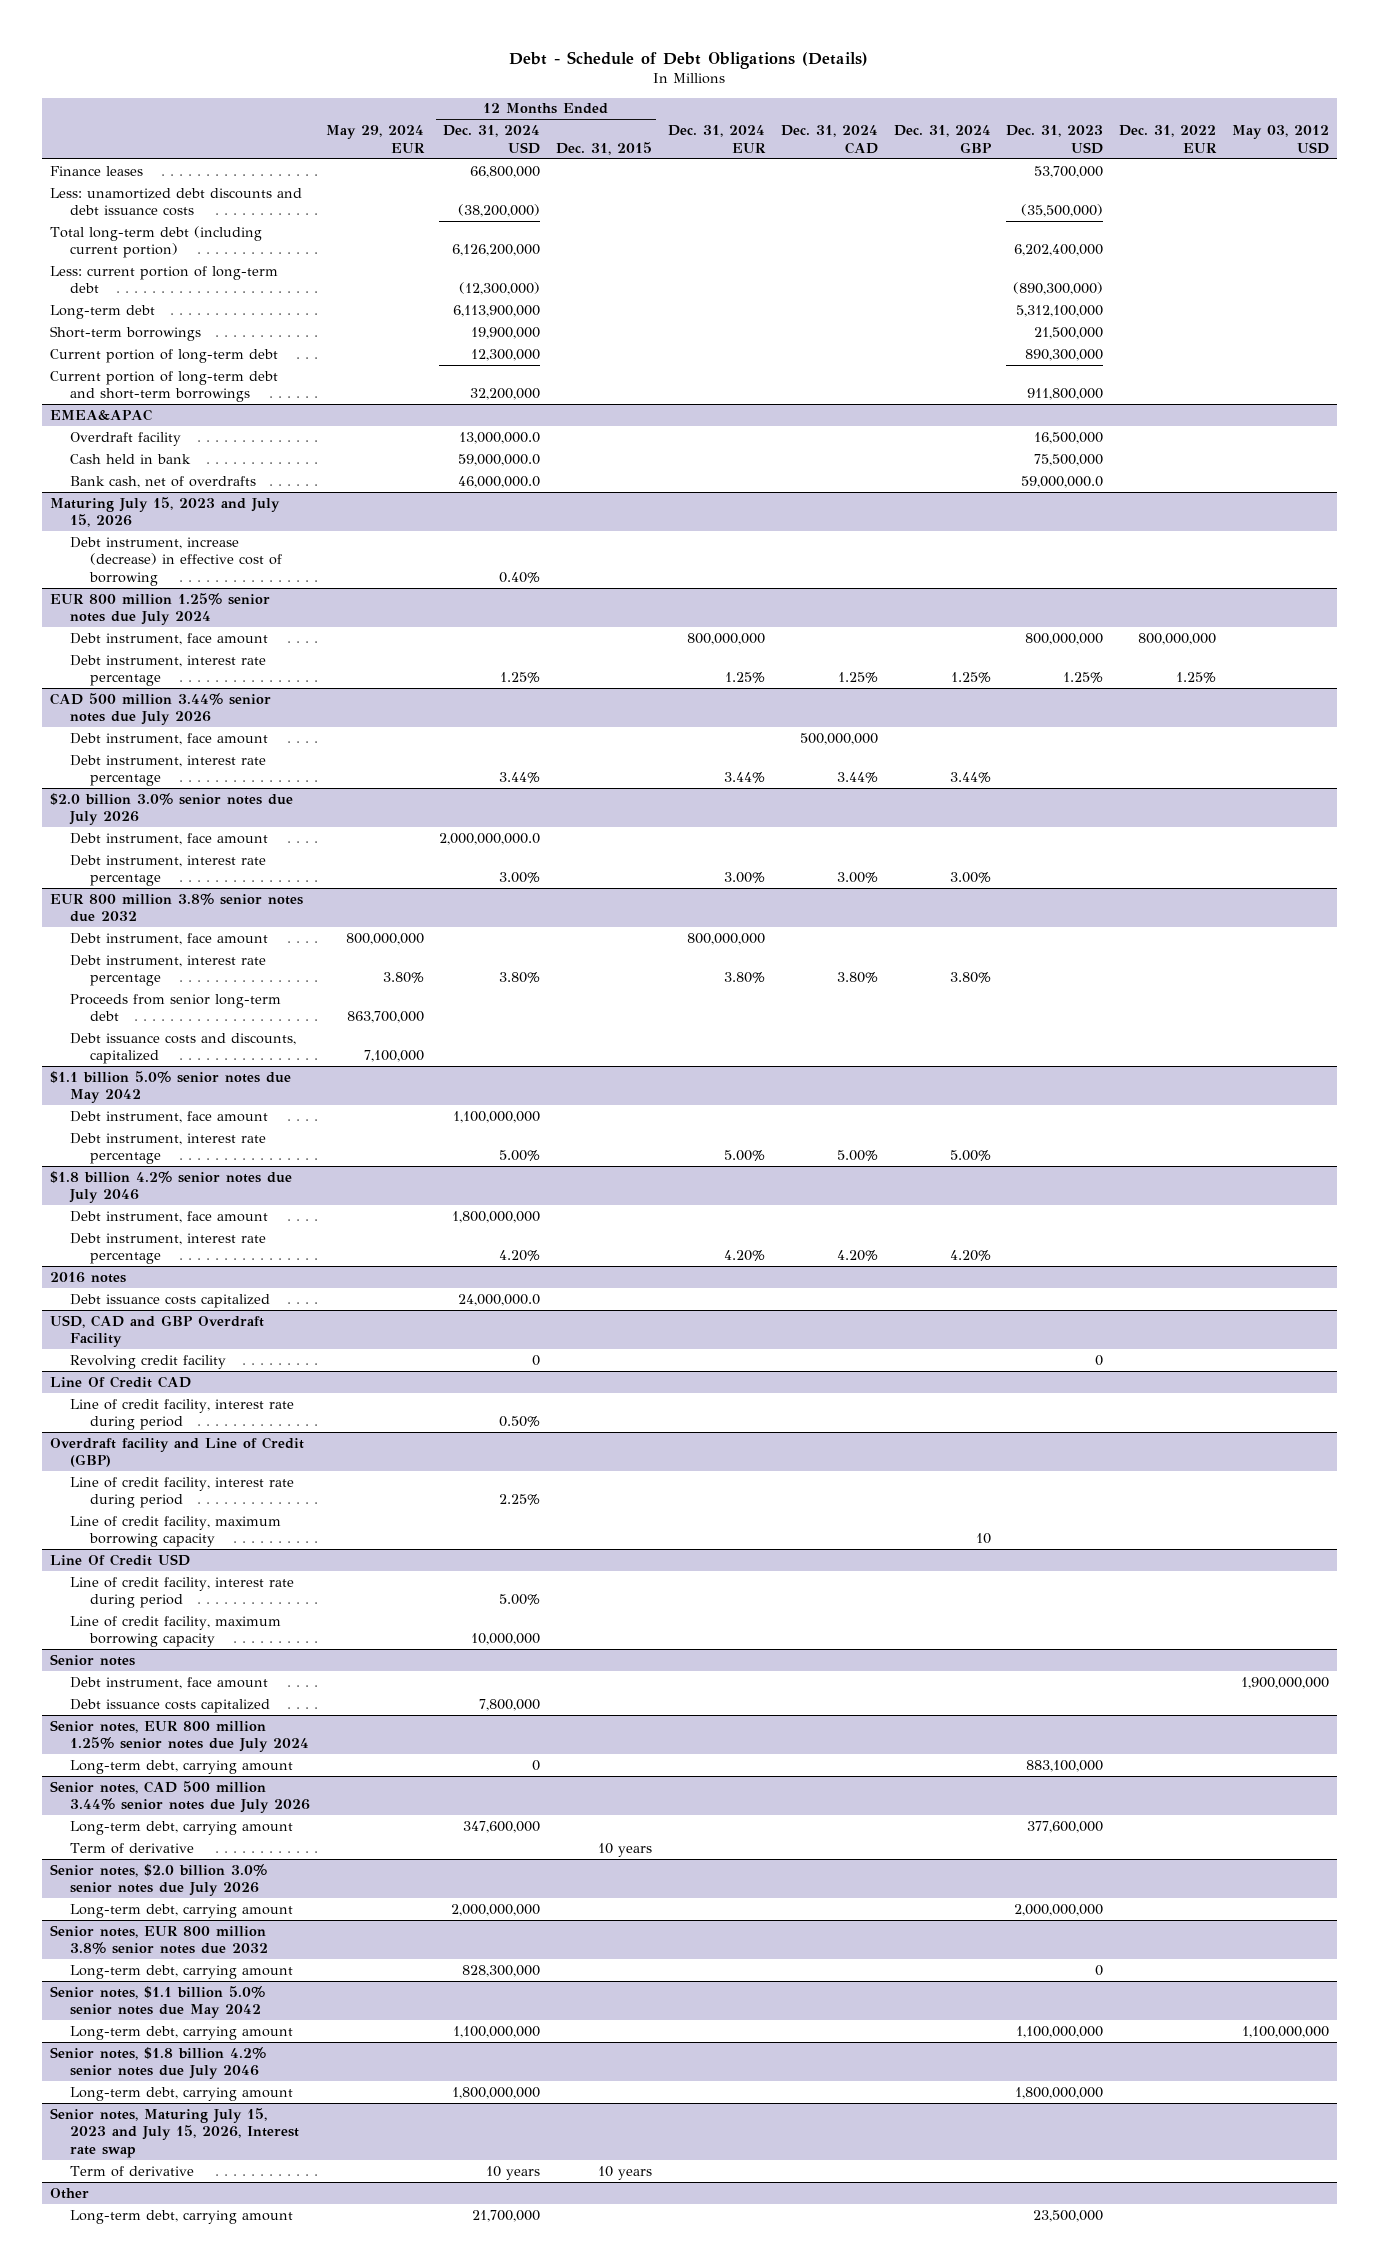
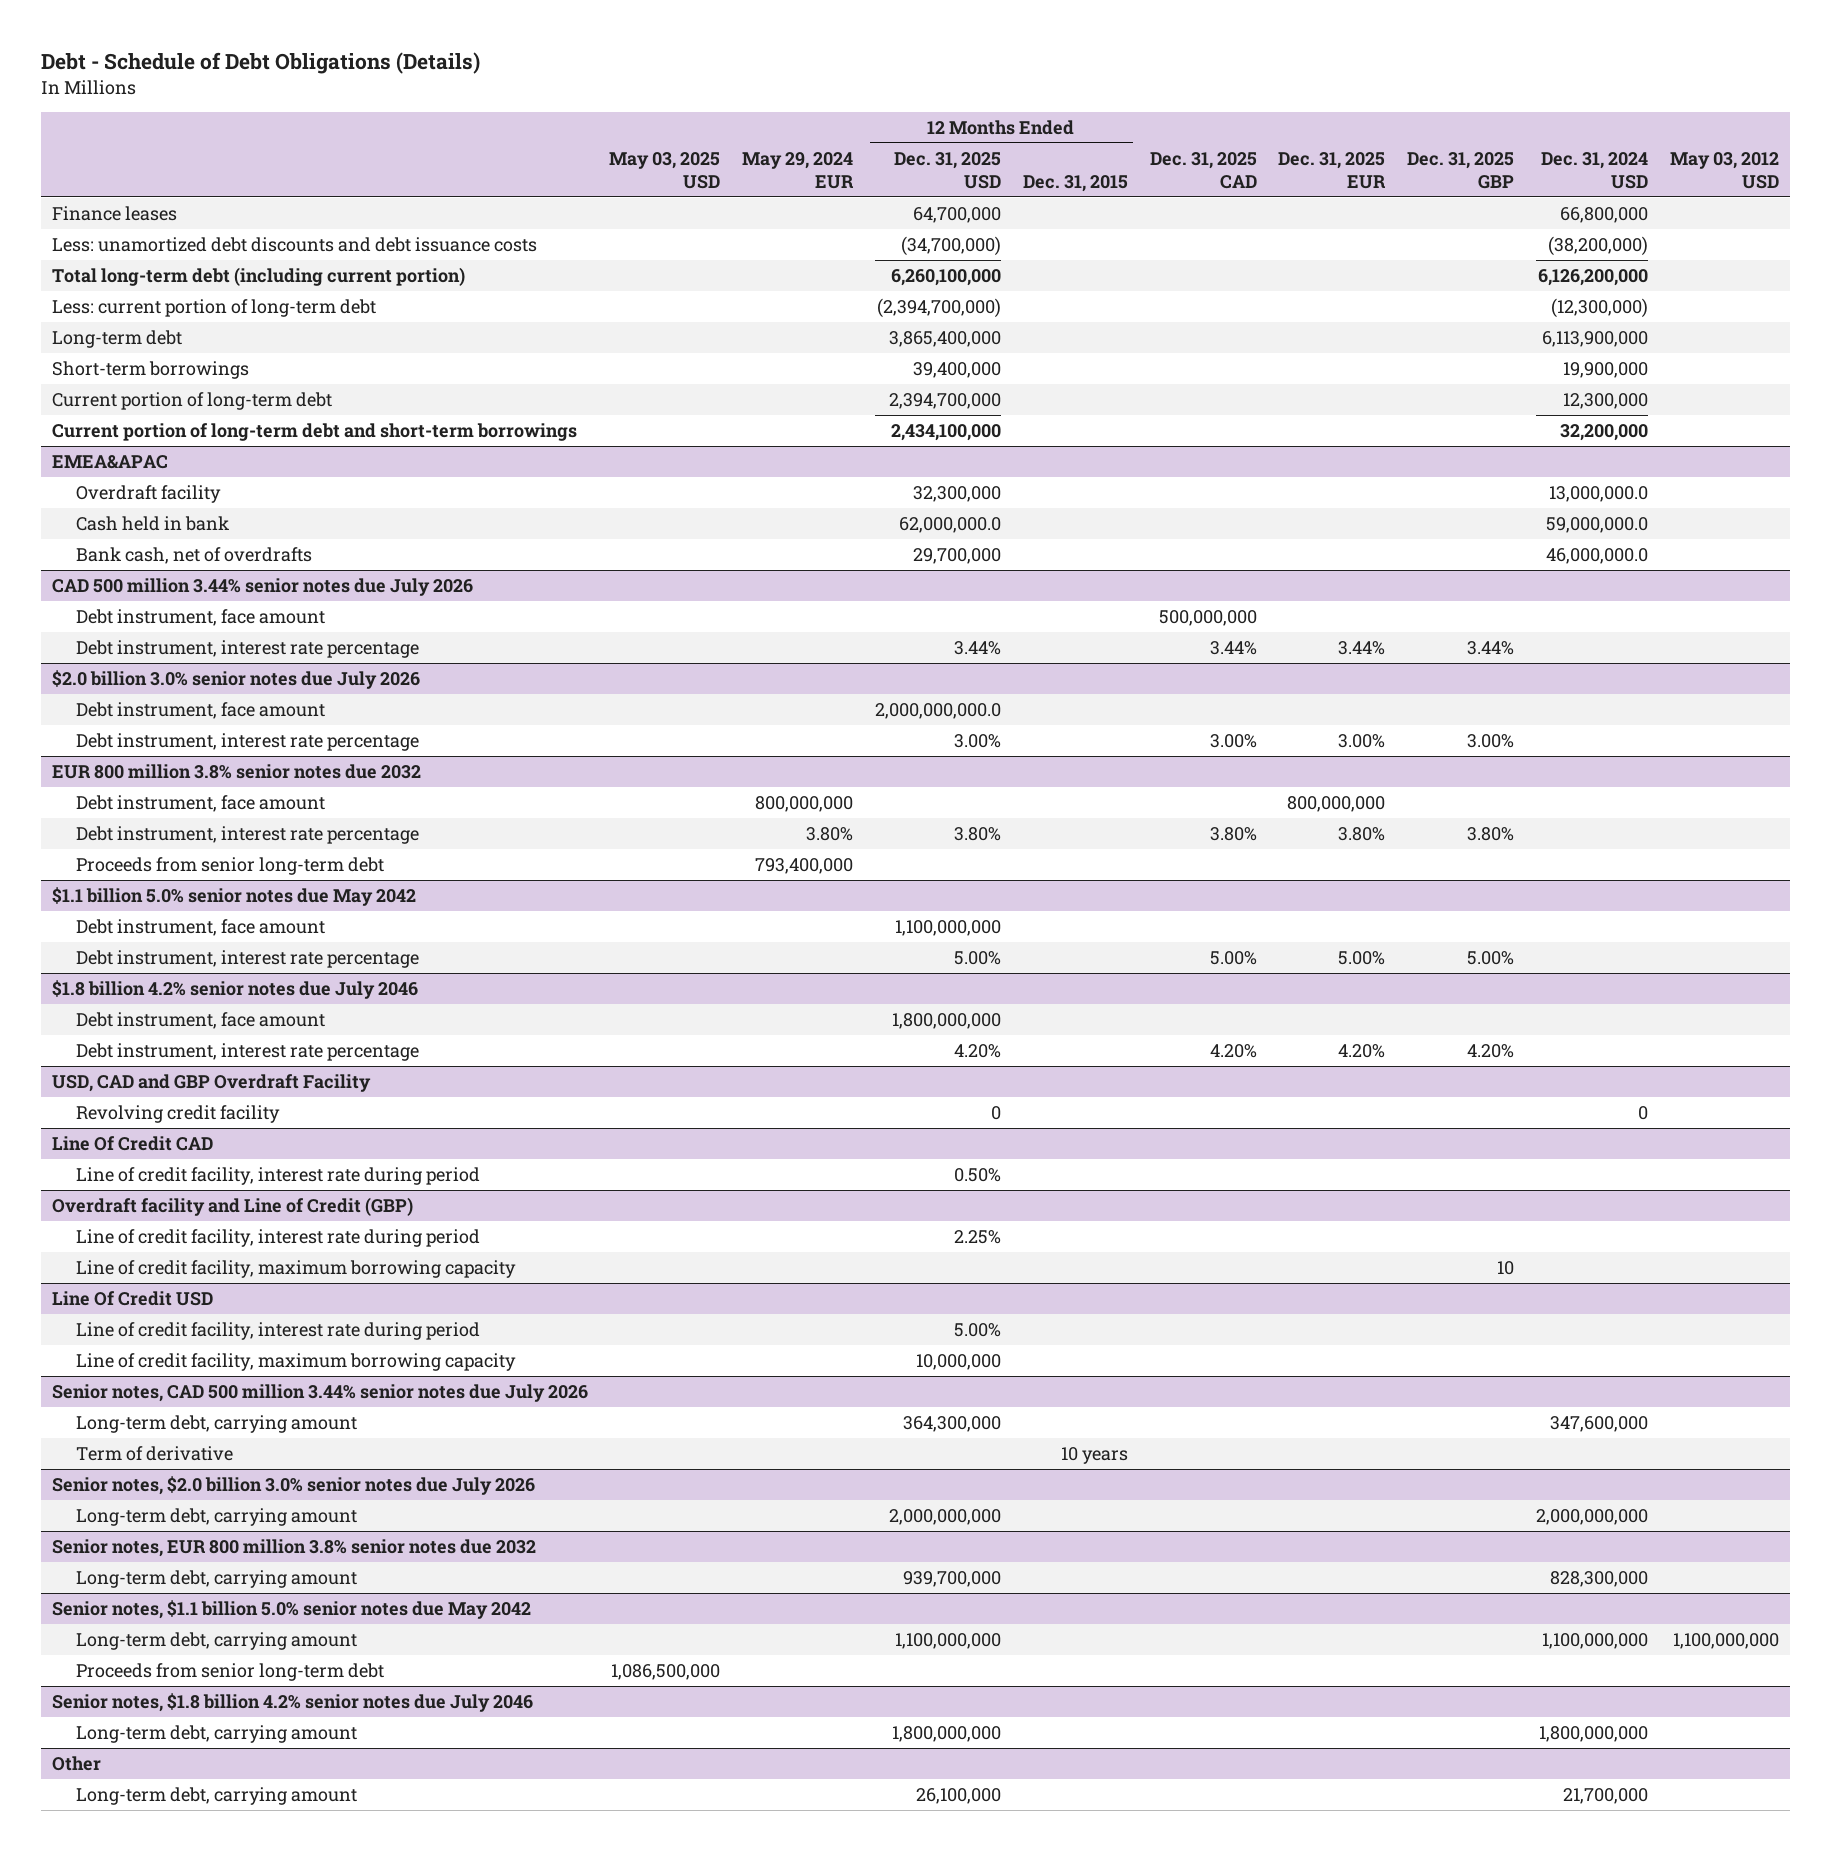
- | May 29, 2024 EUR | 12 Months Ended Dec. 31, 2024 USD | 12 Months Ended Dec. 31, 2015 | Dec. 31, 2024 EUR | Dec. 31, 2024 CAD | Dec. 31, 2024 GBP | Dec. 31, 2023 USD | Dec. 31, 2022 EUR | May 03, 2012 USD
+ | May 03, 2025 USD | May 29, 2024 EUR | 12 Months Ended Dec. 31, 2025 USD | 12 Months Ended Dec. 31, 2015 | Dec. 31, 2025 CAD | Dec. 31, 2025 EUR | Dec. 31, 2025 GBP | Dec. 31, 2024 USD | May 03, 2012 USD
- Maturing July 15, 2023 and July 15, 2026
- Debt instrument, increase (decrease) in effective cost of borrowing | | 0.40% | | | | | | |
- EUR 800 million 1.25% senior notes due July 2024
- Debt instrument, face amount | | | | 800,000,000 | | | 800,000,000 | 800,000,000 |
- Debt instrument, interest rate percentage | | 1.25% | | 1.25% | 1.25% | 1.25% | 1.25% | 1.25% |
@ EUR 800 million 3.8% senior notes due 2032
- Proceeds from senior long-term debt | 863,700,000 | | | | | | | |
- Debt issuance costs and discounts, capitalized | 7,100,000 | | | | | | | |
+ Proceeds from senior long-term debt | | 793,400,000 | | | | | | |
- 2016 notes
- Debt issuance costs capitalized | | 24,000,000.0 | | | | | | |
- Senior notes
- Debt instrument, face amount | | | | | | | | | 1,900,000,000
- Debt issuance costs capitalized | | 7,800,000 | | | | | | |
- Senior notes, EUR 800 million 1.25% senior notes due July 2024
- Long-term debt, carrying amount | | 0 | | | | | 883,100,000 | |
@ Senior notes, $1.1 billion 5.0% senior notes due May 2042
+ Proceeds from senior long-term debt | 1,086,500,000 | | | | | | | |
- Senior notes, Maturing July 15, 2023 and July 15, 2026, Interest rate swap
- Term of derivative | | 10 years | 10 years | | | | | |

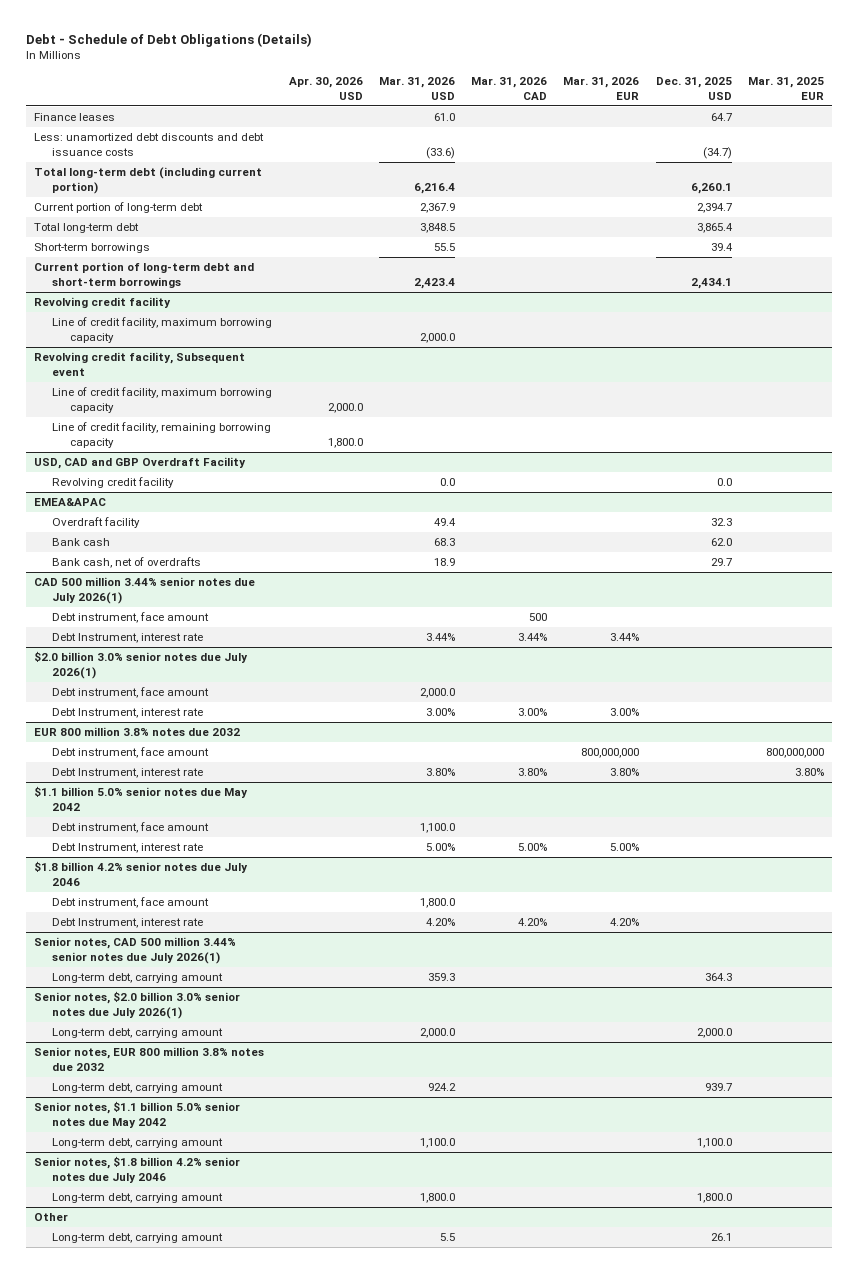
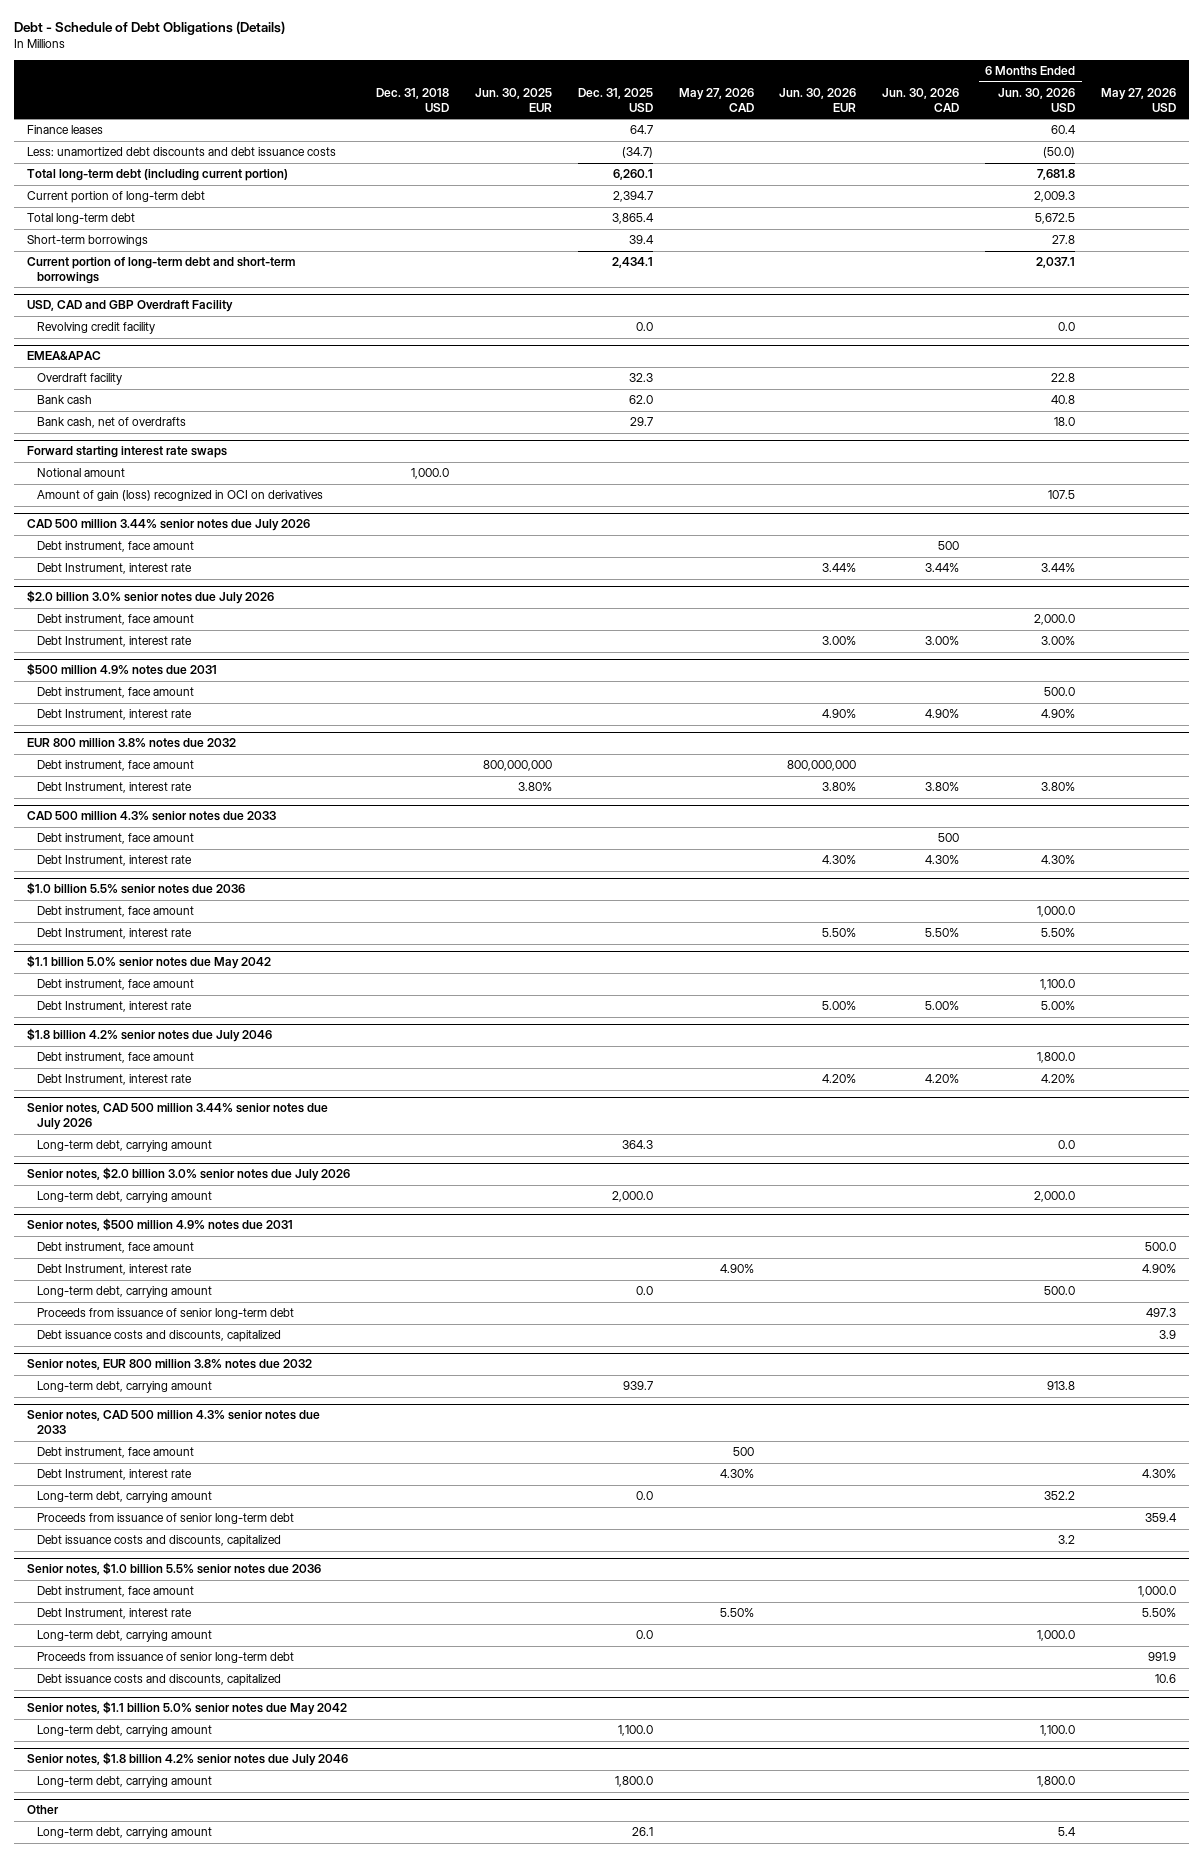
- | Apr. 30, 2026 USD | Mar. 31, 2026 USD | Mar. 31, 2026 CAD | Mar. 31, 2026 EUR | Dec. 31, 2025 USD | Mar. 31, 2025 EUR
+ | Dec. 31, 2018 USD | Jun. 30, 2025 EUR | Dec. 31, 2025 USD | May 27, 2026 CAD | Jun. 30, 2026 EUR | Jun. 30, 2026 CAD | 6 Months Ended Jun. 30, 2026 USD | May 27, 2026 USD
- Revolving credit facility
- Line of credit facility, maximum borrowing capacity | | 2,000.0 | | | |
- Revolving credit facility, Subsequent event
- Line of credit facility, maximum borrowing capacity | 2,000.0 | | | | |
- Line of credit facility, remaining borrowing capacity | 1,800.0 | | | | |
- CAD 500 million 3.44% senior notes due July 2026(1)
+ Forward starting interest rate swaps
+ Notional amount | 1,000.0 | | | | | | |
+ Amount of gain (loss) recognized in OCI on derivatives | | | | | | | 107.5 |
+ CAD 500 million 3.44% senior notes due July 2026
- $2.0 billion 3.0% senior notes due July 2026(1)
+ $2.0 billion 3.0% senior notes due July 2026
+ $500 million 4.9% notes due 2031
+ Debt instrument, face amount | | | | | | | 500.0 |
+ Debt Instrument, interest rate | | | | | 4.90% | 4.90% | 4.90% |
+ CAD 500 million 4.3% senior notes due 2033
+ Debt instrument, face amount | | | | | | 500 | |
+ Debt Instrument, interest rate | | | | | 4.30% | 4.30% | 4.30% |
+ $1.0 billion 5.5% senior notes due 2036
+ Debt instrument, face amount | | | | | | | 1,000.0 |
+ Debt Instrument, interest rate | | | | | 5.50% | 5.50% | 5.50% |
- Senior notes, CAD 500 million 3.44% senior notes due July 2026(1)
+ Senior notes, CAD 500 million 3.44% senior notes due July 2026
- Senior notes, $2.0 billion 3.0% senior notes due July 2026(1)
+ Senior notes, $2.0 billion 3.0% senior notes due July 2026
+ Senior notes, $500 million 4.9% notes due 2031
+ Debt instrument, face amount | | | | | | | | 500.0
+ Debt Instrument, interest rate | | | | 4.90% | | | | 4.90%
+ Long-term debt, carrying amount | | | 0.0 | | | | 500.0 |
+ Proceeds from issuance of senior long-term debt | | | | | | | | 497.3
+ Debt issuance costs and discounts, capitalized | | | | | | | | 3.9
+ Senior notes, CAD 500 million 4.3% senior notes due 2033
+ Debt instrument, face amount | | | | 500 | | | |
+ Debt Instrument, interest rate | | | | 4.30% | | | | 4.30%
+ Long-term debt, carrying amount | | | 0.0 | | | | 352.2 |
+ Proceeds from issuance of senior long-term debt | | | | | | | | 359.4
+ Debt issuance costs and discounts, capitalized | | | | | | | 3.2 |
+ Senior notes, $1.0 billion 5.5% senior notes due 2036
+ Debt instrument, face amount | | | | | | | | 1,000.0
+ Debt Instrument, interest rate | | | | 5.50% | | | | 5.50%
+ Long-term debt, carrying amount | | | 0.0 | | | | 1,000.0 |
+ Proceeds from issuance of senior long-term debt | | | | | | | | 991.9
+ Debt issuance costs and discounts, capitalized | | | | | | | | 10.6

